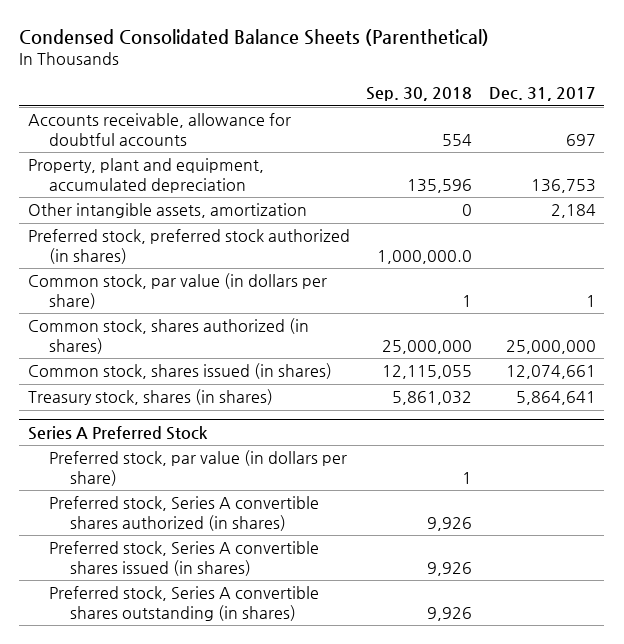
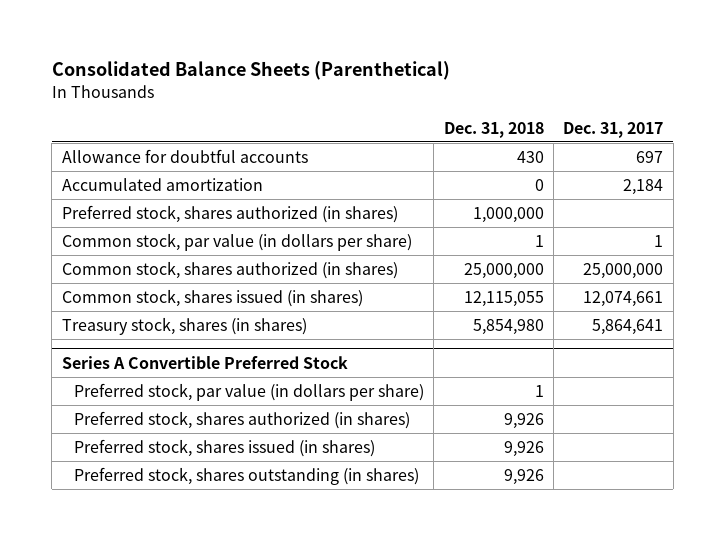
- Condensed Consolidated Balance Sheets (Parenthetical)
+ Consolidated Balance Sheets (Parenthetical)
- | Sep. 30, 2018 | Dec. 31, 2017
+ | Dec. 31, 2018 | Dec. 31, 2017
- Accounts receivable, allowance for doubtful accounts | 554 | 697
- Property, plant and equipment, accumulated depreciation | 135,596 | 136,753
- Other intangible assets, amortization | 0 | 2,184
- Preferred stock, preferred stock authorized (in shares) | 1,000,000.0 |
+ Allowance for doubtful accounts | 430 | 697
+ Accumulated amortization | 0 | 2,184
+ Preferred stock, shares authorized (in shares) | 1,000,000 |
- Series A Preferred Stock
+ Series A Convertible Preferred Stock
- Preferred stock, Series A convertible shares authorized (in shares) | 9,926 |
- Preferred stock, Series A convertible shares issued (in shares) | 9,926 |
- Preferred stock, Series A convertible shares outstanding (in shares) | 9,926 |
+ Preferred stock, shares authorized (in shares) | 9,926 |
+ Preferred stock, shares issued (in shares) | 9,926 |
+ Preferred stock, shares outstanding (in shares) | 9,926 |

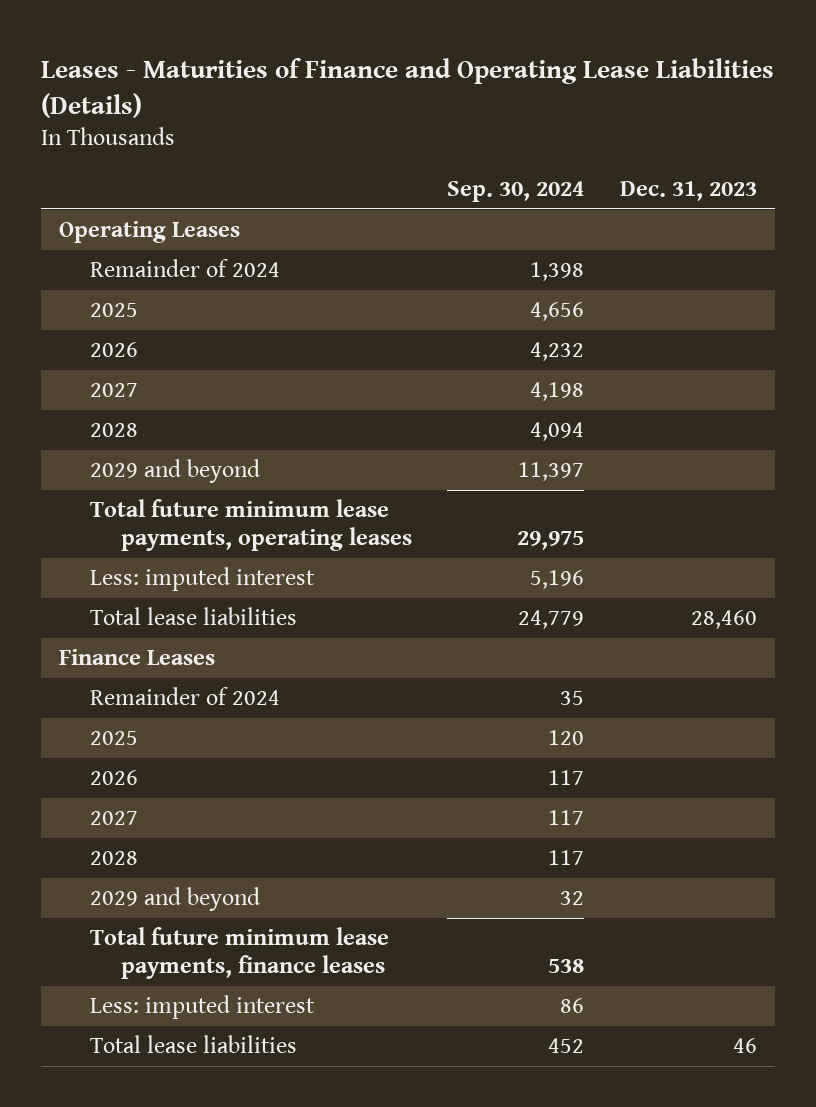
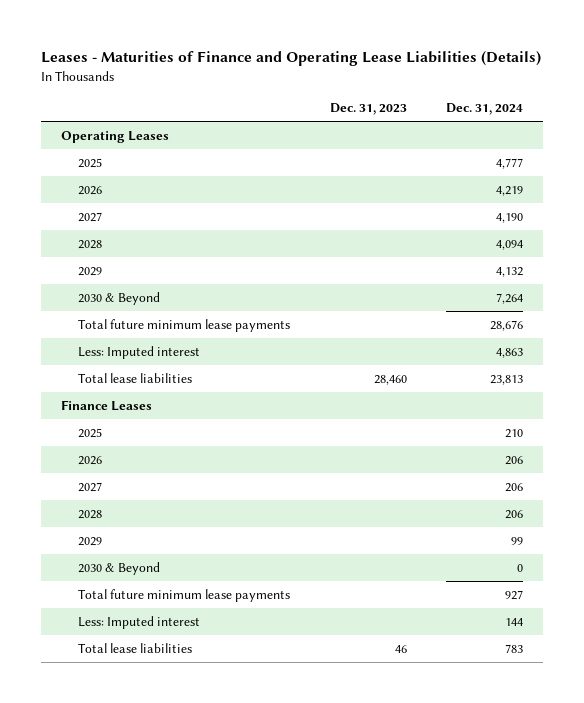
- | Sep. 30, 2024 | Dec. 31, 2023
+ | Dec. 31, 2023 | Dec. 31, 2024
- Remainder of 2024 | 1,398 |
- 2029 and beyond | 11,397 |
- Total future minimum lease payments, operating leases | 29,975 |
- Less: imputed interest | 5,196 |
+ 2029 | | 4,132
+ 2030 & Beyond | | 7,264
+ Total future minimum lease payments | | 28,676
+ Less: Imputed interest | | 4,863
- Remainder of 2024 | 35 |
- 2029 and beyond | 32 |
- Total future minimum lease payments, finance leases | 538 |
- Less: imputed interest | 86 |
+ 2029 | | 99
+ 2030 & Beyond | | 0
+ Total future minimum lease payments | | 927
+ Less: Imputed interest | | 144

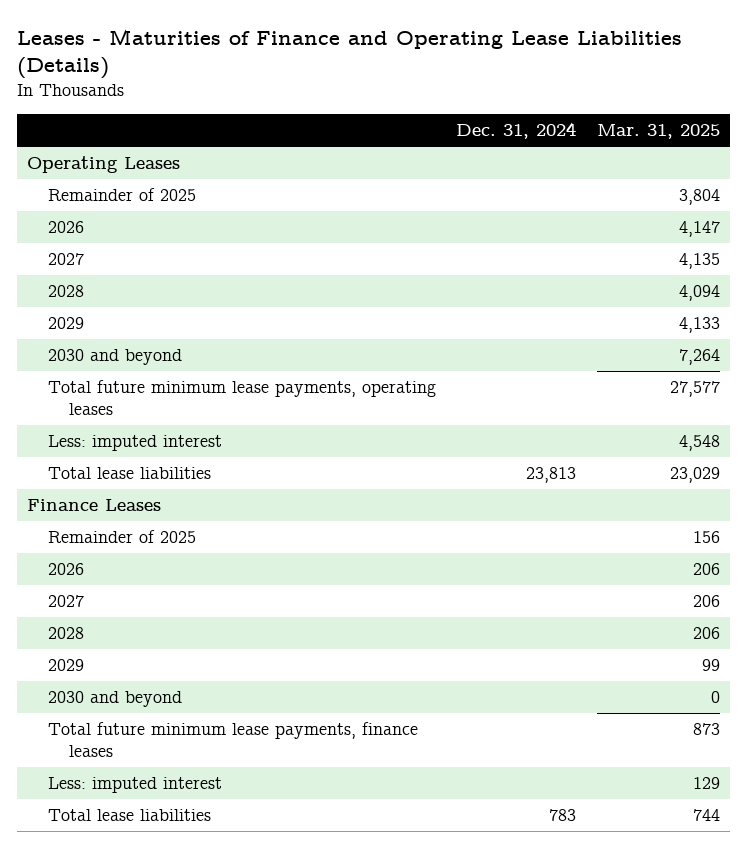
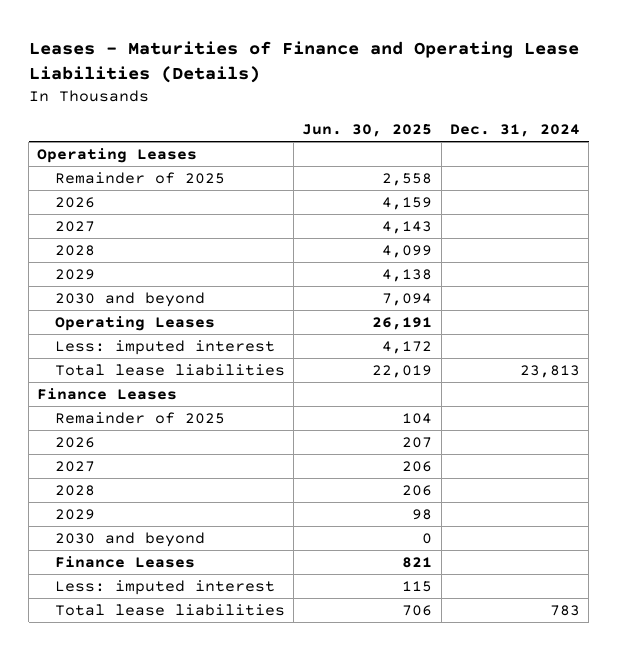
- | Dec. 31, 2024 | Mar. 31, 2025
+ | Jun. 30, 2025 | Dec. 31, 2024
- Total future minimum lease payments, operating leases | | 27,577
+ Operating Leases | 26,191 |
- Total future minimum lease payments, finance leases | | 873
+ Finance Leases | 821 |

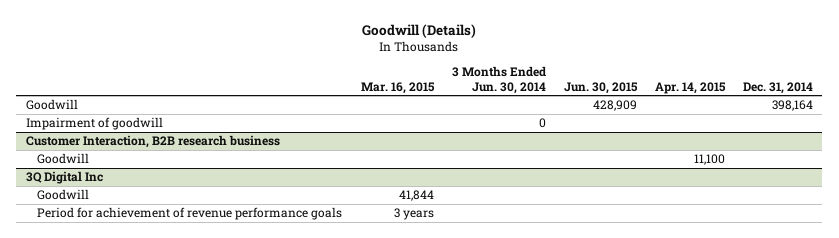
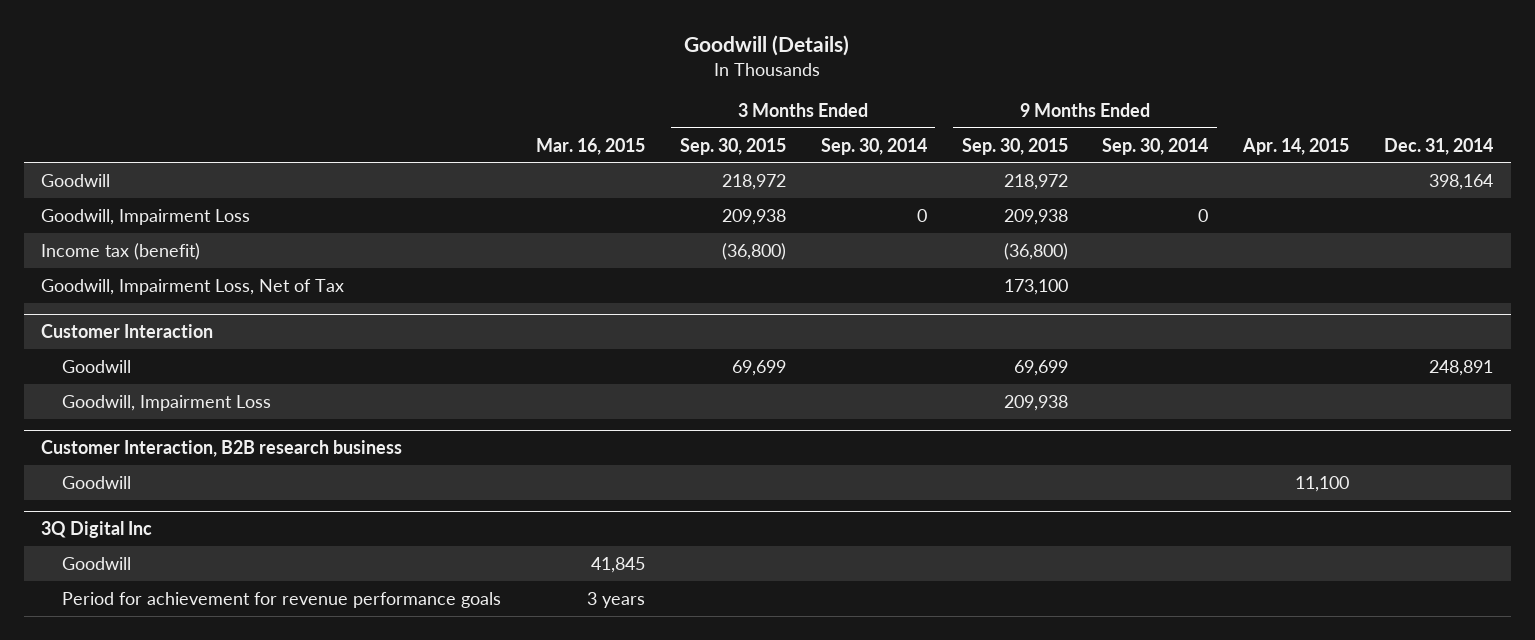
- | Mar. 16, 2015 | 3 Months Ended Jun. 30, 2014 | Jun. 30, 2015 | Apr. 14, 2015 | Dec. 31, 2014
+ | Mar. 16, 2015 | 3 Months Ended Sep. 30, 2015 | 3 Months Ended Sep. 30, 2014 | 9 Months Ended Sep. 30, 2015 | 9 Months Ended Sep. 30, 2014 | Apr. 14, 2015 | Dec. 31, 2014
- Impairment of goodwill | | 0 | | |
+ Goodwill, Impairment Loss | | 209,938 | 0 | 209,938 | 0 | |
+ Income tax (benefit) | | (36,800) | | (36,800) | | |
+ Goodwill, Impairment Loss, Net of Tax | | | | 173,100 | | |
+ Customer Interaction
+ Goodwill | | 69,699 | | 69,699 | | | 248,891
+ Goodwill, Impairment Loss | | | | 209,938 | | |
@ 3Q Digital Inc
- Goodwill | 41,844 | | | |
- Period for achievement of revenue performance goals | 3 years | | | |
+ Goodwill | 41,845 | | | | | |
+ Period for achievement for revenue performance goals | 3 years | | | | | |

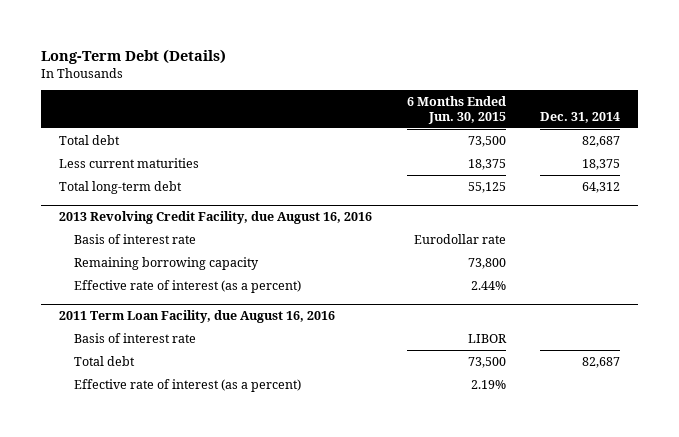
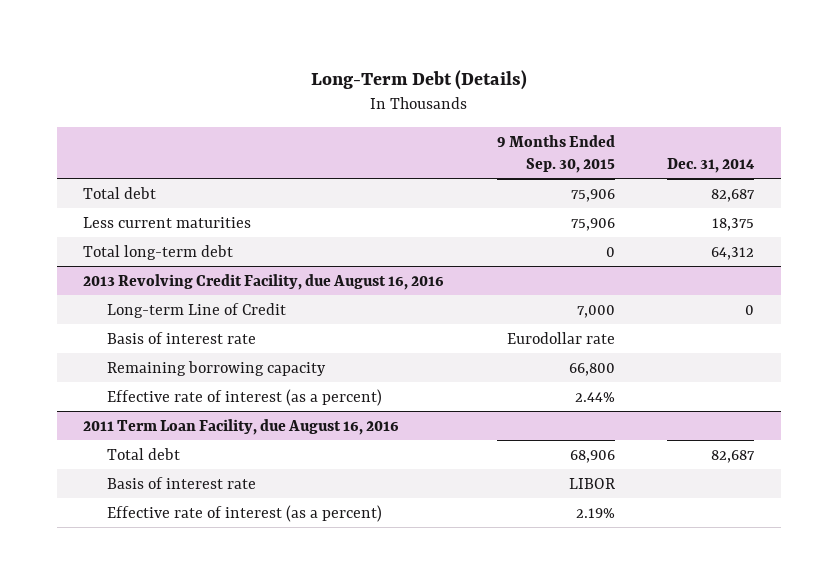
- | 6 Months Ended Jun. 30, 2015 | Dec. 31, 2014
+ | 9 Months Ended Sep. 30, 2015 | Dec. 31, 2014
@ 2013 Revolving Credit Facility, due August 16, 2016
+ Long-term Line of Credit | 7,000 | 0
@ 2011 Term Loan Facility, due August 16, 2016
moved down: Basis of interest rate | LIBOR |

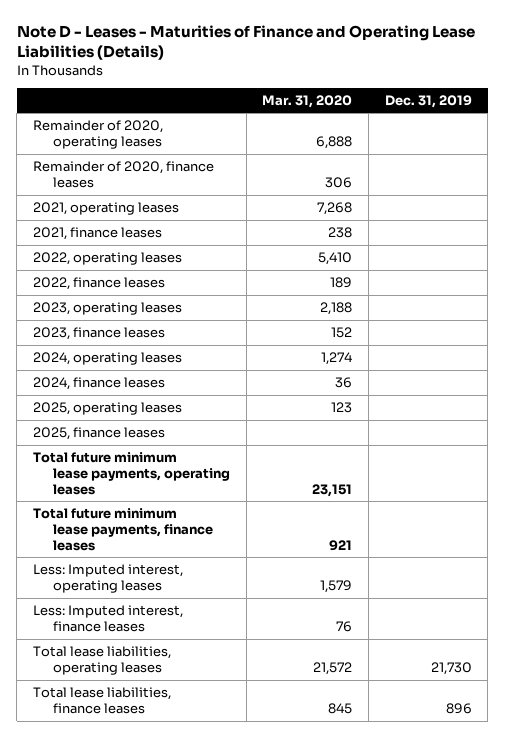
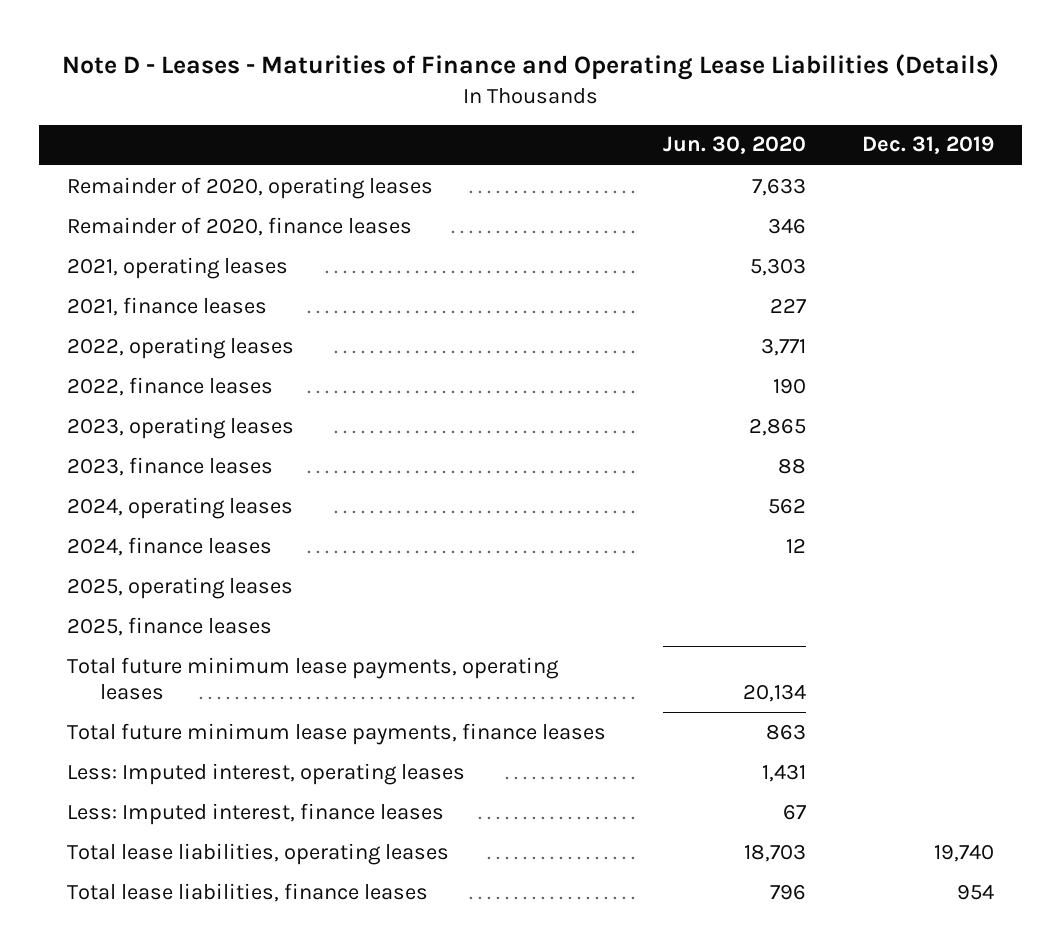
- | Mar. 31, 2020 | Dec. 31, 2019
+ | Jun. 30, 2020 | Dec. 31, 2019
- Total lease liabilities, operating leases | 21,572 | 21,730
- Total lease liabilities, finance leases | 845 | 896
+ Total lease liabilities, operating leases | 18,703 | 19,740
+ Total lease liabilities, finance leases | 796 | 954

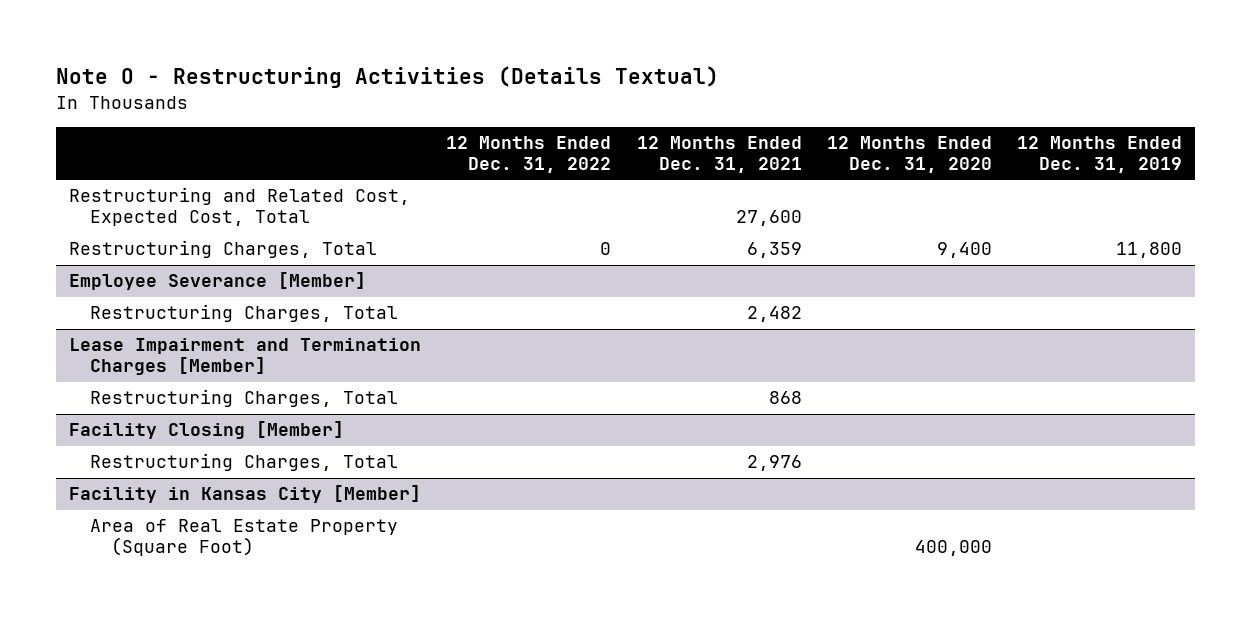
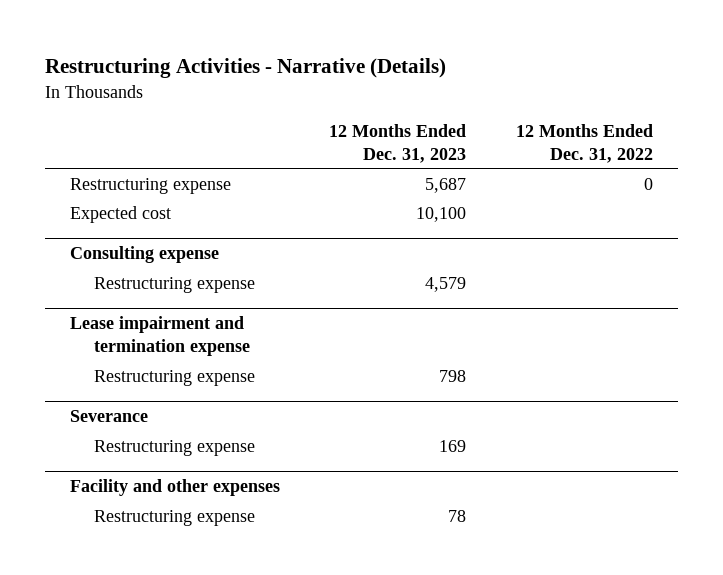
- Note O - Restructuring Activities (Details Textual)
+ Restructuring Activities - Narrative (Details)
- | 12 Months Ended Dec. 31, 2022 | 12 Months Ended Dec. 31, 2021 | 12 Months Ended Dec. 31, 2020 | 12 Months Ended Dec. 31, 2019
+ | 12 Months Ended Dec. 31, 2023 | 12 Months Ended Dec. 31, 2022
- Restructuring and Related Cost, Expected Cost, Total | | 27,600 | |
- Restructuring Charges, Total | 0 | 6,359 | 9,400 | 11,800
- Employee Severance [Member]
- Restructuring Charges, Total | | 2,482 | |
- Lease Impairment and Termination Charges [Member]
- Restructuring Charges, Total | | 868 | |
- Facility Closing [Member]
- Restructuring Charges, Total | | 2,976 | |
- Facility in Kansas City [Member]
- Area of Real Estate Property (Square Foot) | | | 400,000 |
+ Restructuring expense | 5,687 | 0
+ Expected cost | 10,100 |
+ Consulting expense
+ Restructuring expense | 4,579 |
+ Lease impairment and termination expense
+ Restructuring expense | 798 |
+ Severance
+ Restructuring expense | 169 |
+ Facility and other expenses
+ Restructuring expense | 78 |

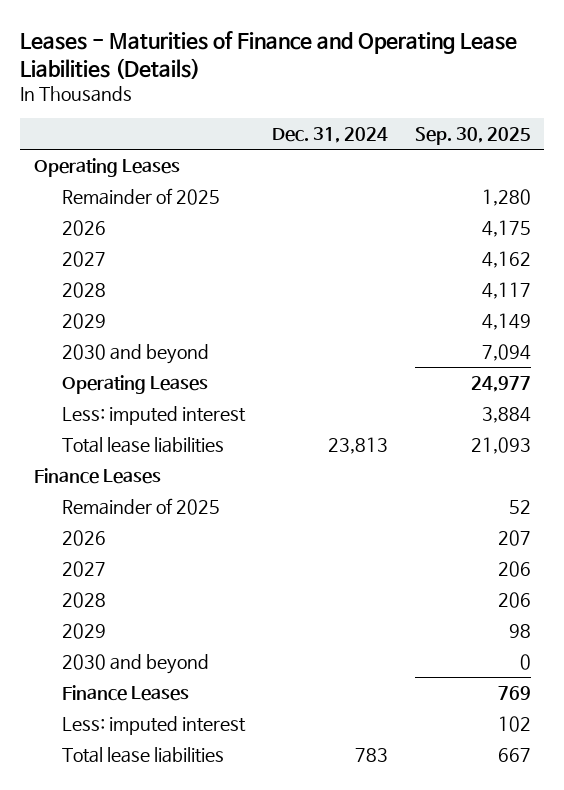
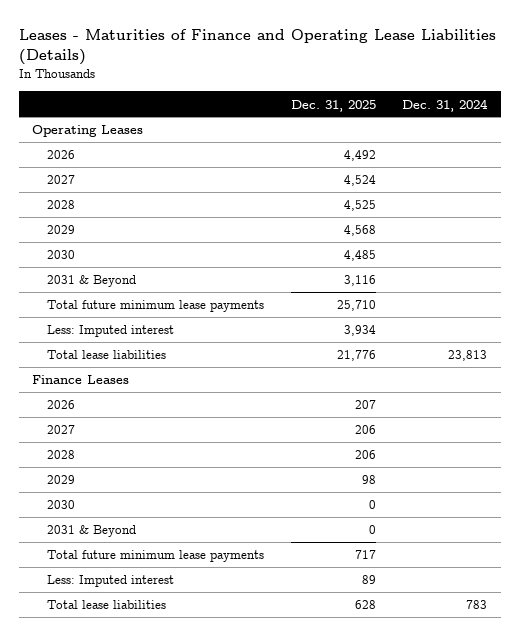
- | Dec. 31, 2024 | Sep. 30, 2025
+ | Dec. 31, 2025 | Dec. 31, 2024
- Remainder of 2025 | | 1,280
- 2030 and beyond | | 7,094
- Operating Leases | | 24,977
- Less: imputed interest | | 3,884
+ 2030 | 4,485 |
+ 2031 & Beyond | 3,116 |
+ Total future minimum lease payments | 25,710 |
+ Less: Imputed interest | 3,934 |
- Remainder of 2025 | | 52
- 2030 and beyond | | 0
- Finance Leases | | 769
- Less: imputed interest | | 102
+ 2030 | 0 |
+ 2031 & Beyond | 0 |
+ Total future minimum lease payments | 717 |
+ Less: Imputed interest | 89 |

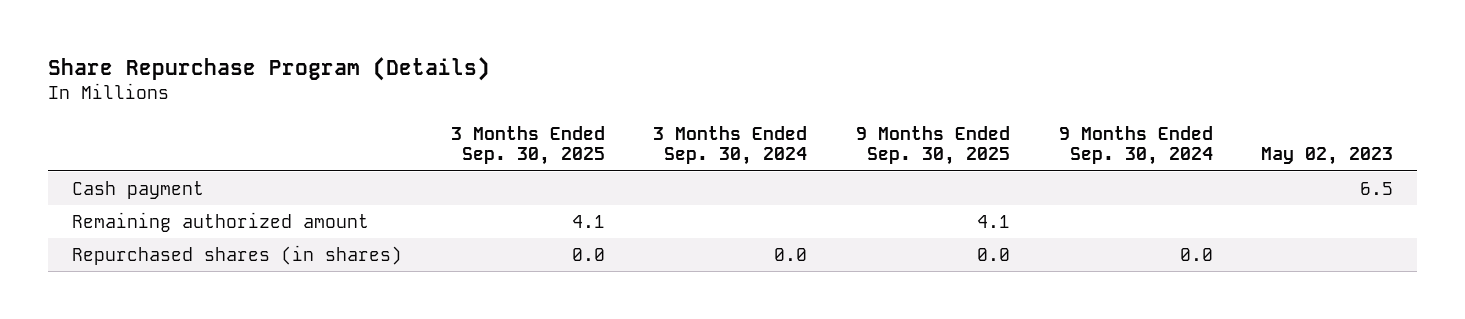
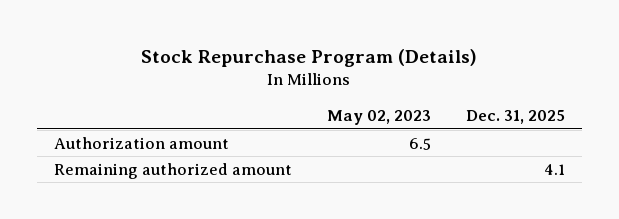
- Share Repurchase Program (Details)
+ Stock Repurchase Program (Details)
- | 3 Months Ended Sep. 30, 2025 | 3 Months Ended Sep. 30, 2024 | 9 Months Ended Sep. 30, 2025 | 9 Months Ended Sep. 30, 2024 | May 02, 2023
+ | May 02, 2023 | Dec. 31, 2025
- Cash payment | | | | | 6.5
+ Authorization amount | 6.5 |
- Repurchased shares (in shares) | 0.0 | 0.0 | 0.0 | 0.0 |

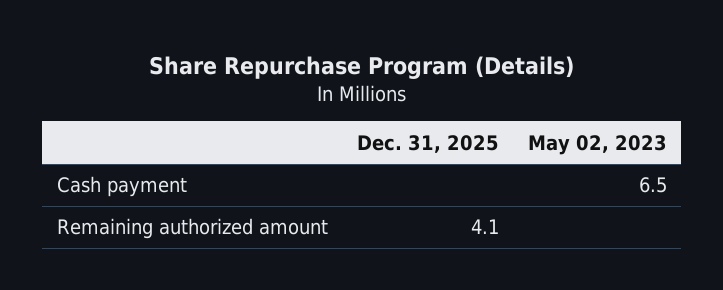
- Stock Repurchase Program (Details)
+ Share Repurchase Program (Details)
- | May 02, 2023 | Dec. 31, 2025
+ | Dec. 31, 2025 | May 02, 2023
- Authorization amount | 6.5 |
+ Cash payment | | 6.5

